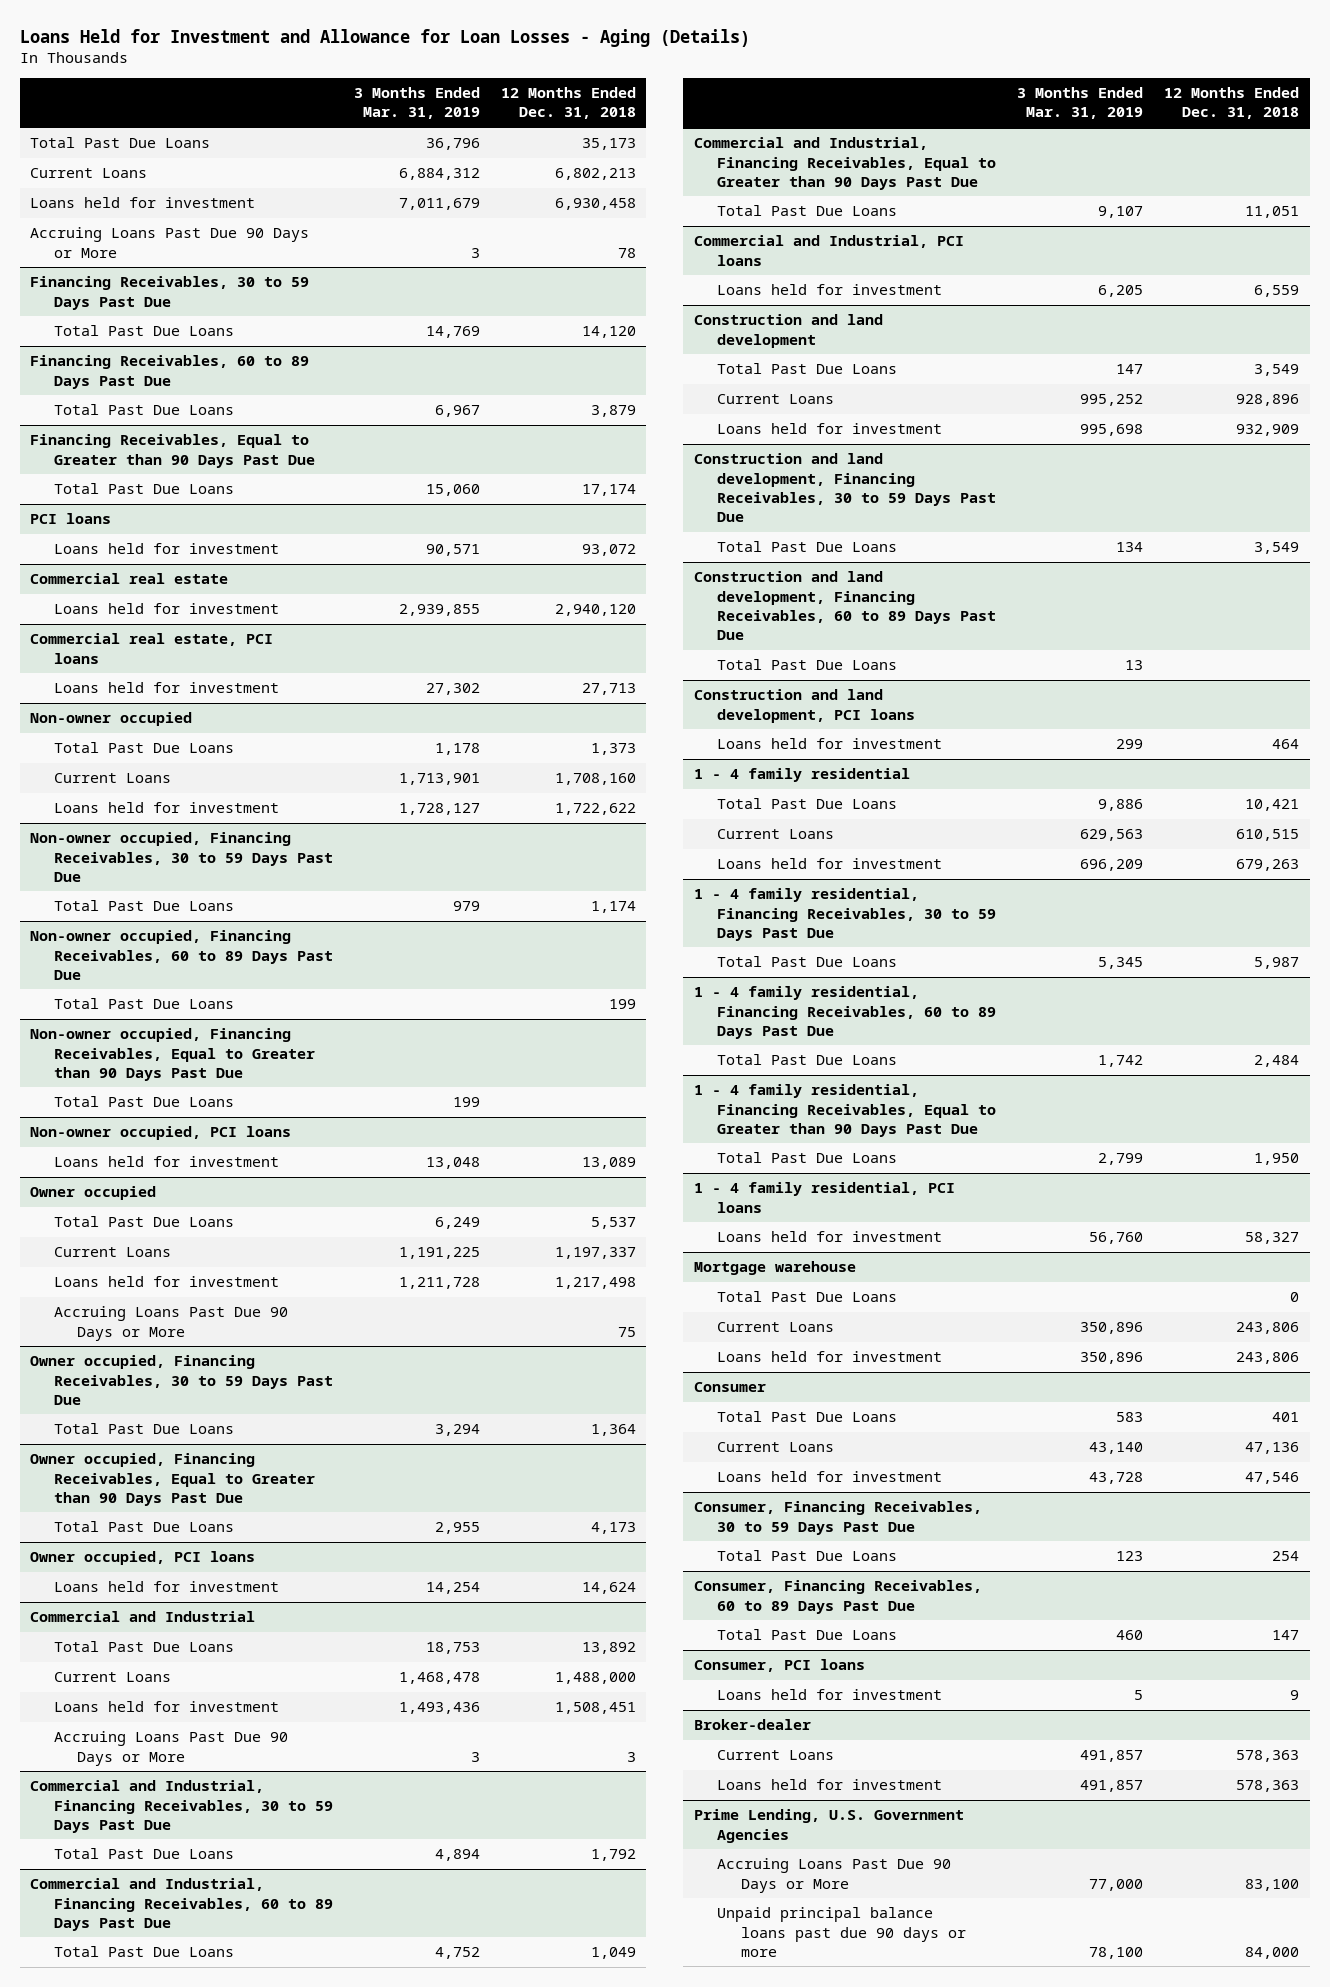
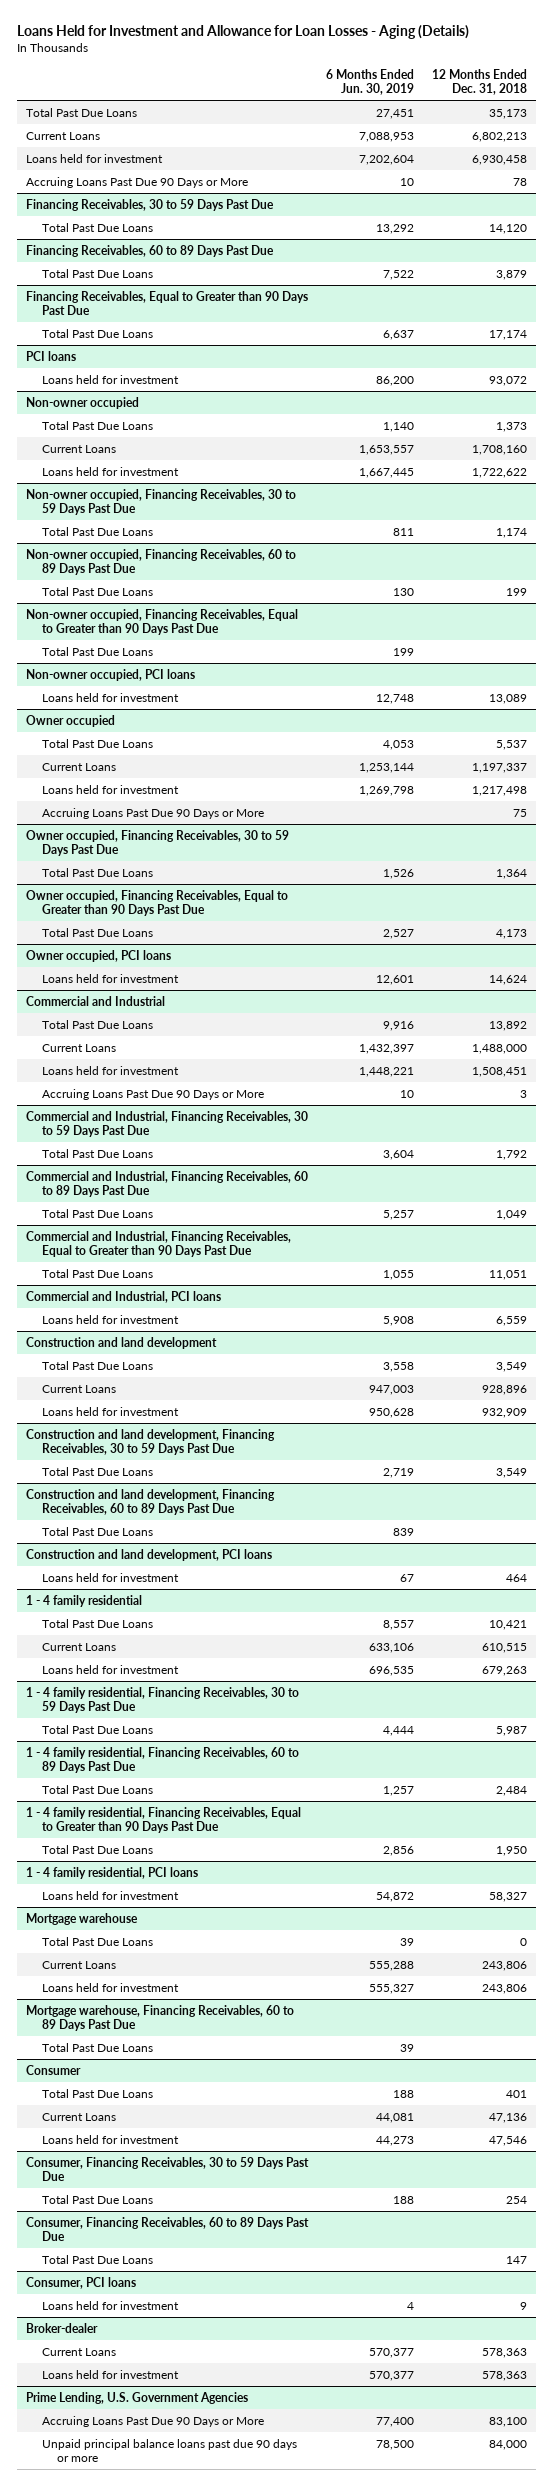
- | 3 Months Ended Mar. 31, 2019 | 12 Months Ended Dec. 31, 2018
+ | 6 Months Ended Jun. 30, 2019 | 12 Months Ended Dec. 31, 2018
- Commercial real estate
- Loans held for investment | 2,939,855 | 2,940,120
- Commercial real estate, PCI loans
- Loans held for investment | 27,302 | 27,713
+ Mortgage warehouse, Financing Receivables, 60 to 89 Days Past Due
+ Total Past Due Loans | 39 |

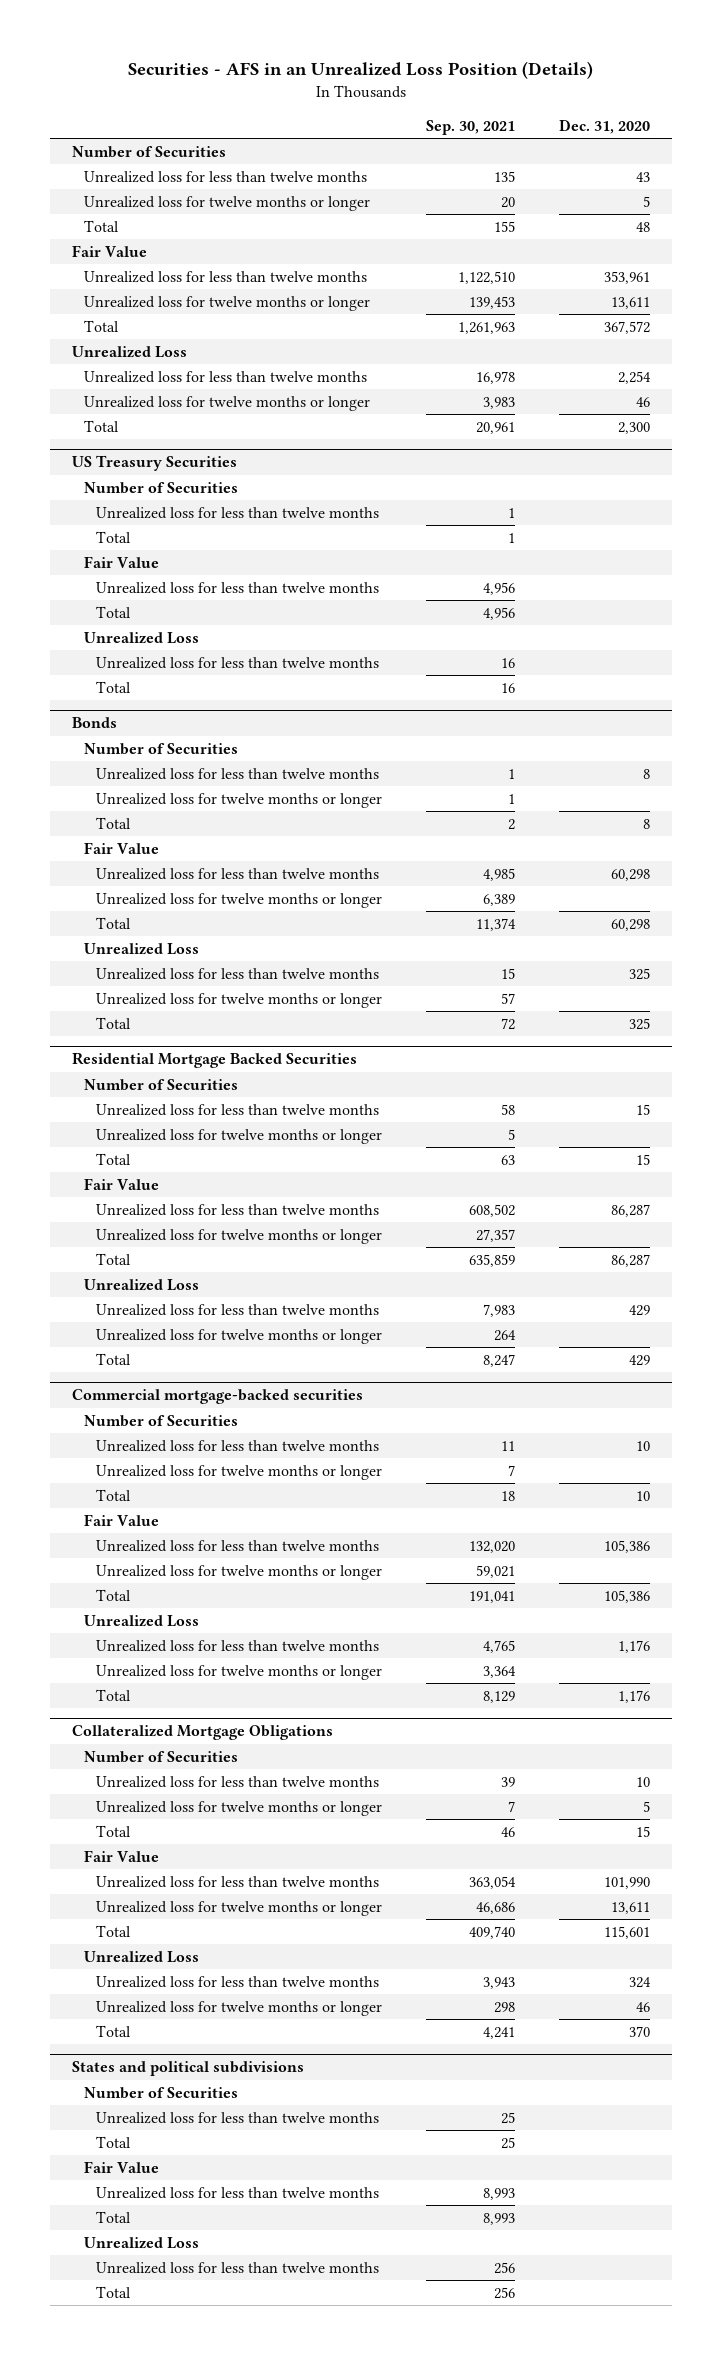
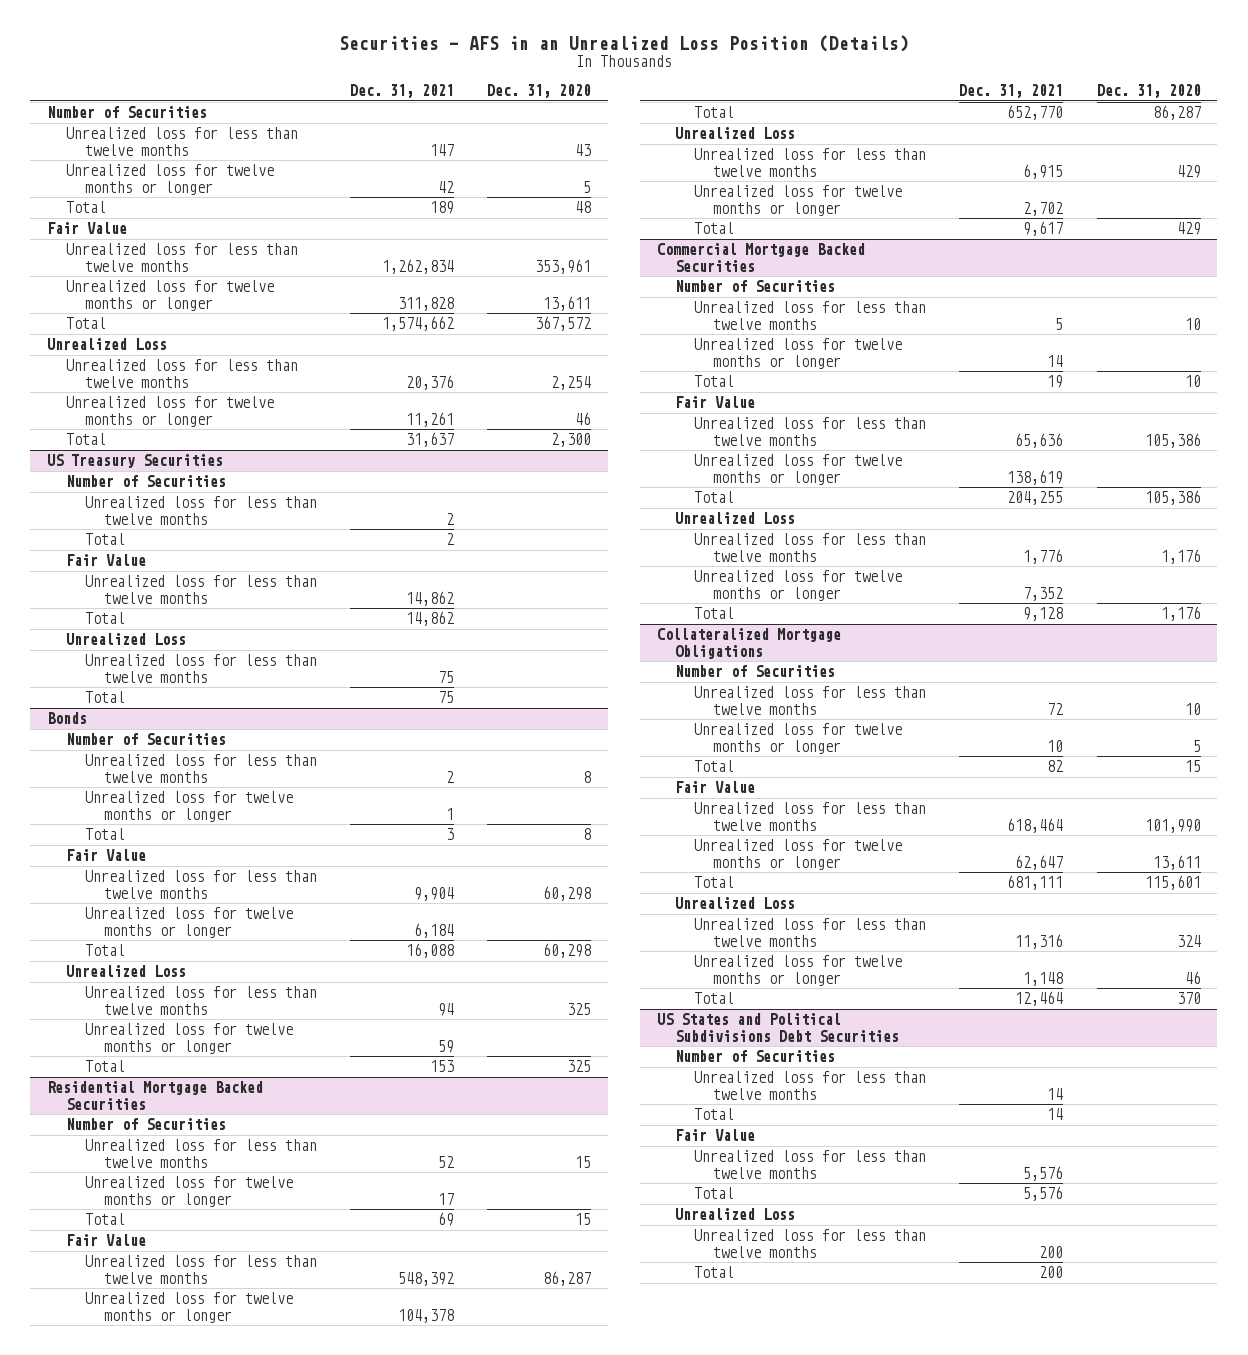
- | Sep. 30, 2021 | Dec. 31, 2020
+ | Dec. 31, 2021 | Dec. 31, 2020
- Commercial mortgage-backed securities
+ Commercial Mortgage Backed Securities
- States and political subdivisions
+ US States and Political Subdivisions Debt Securities

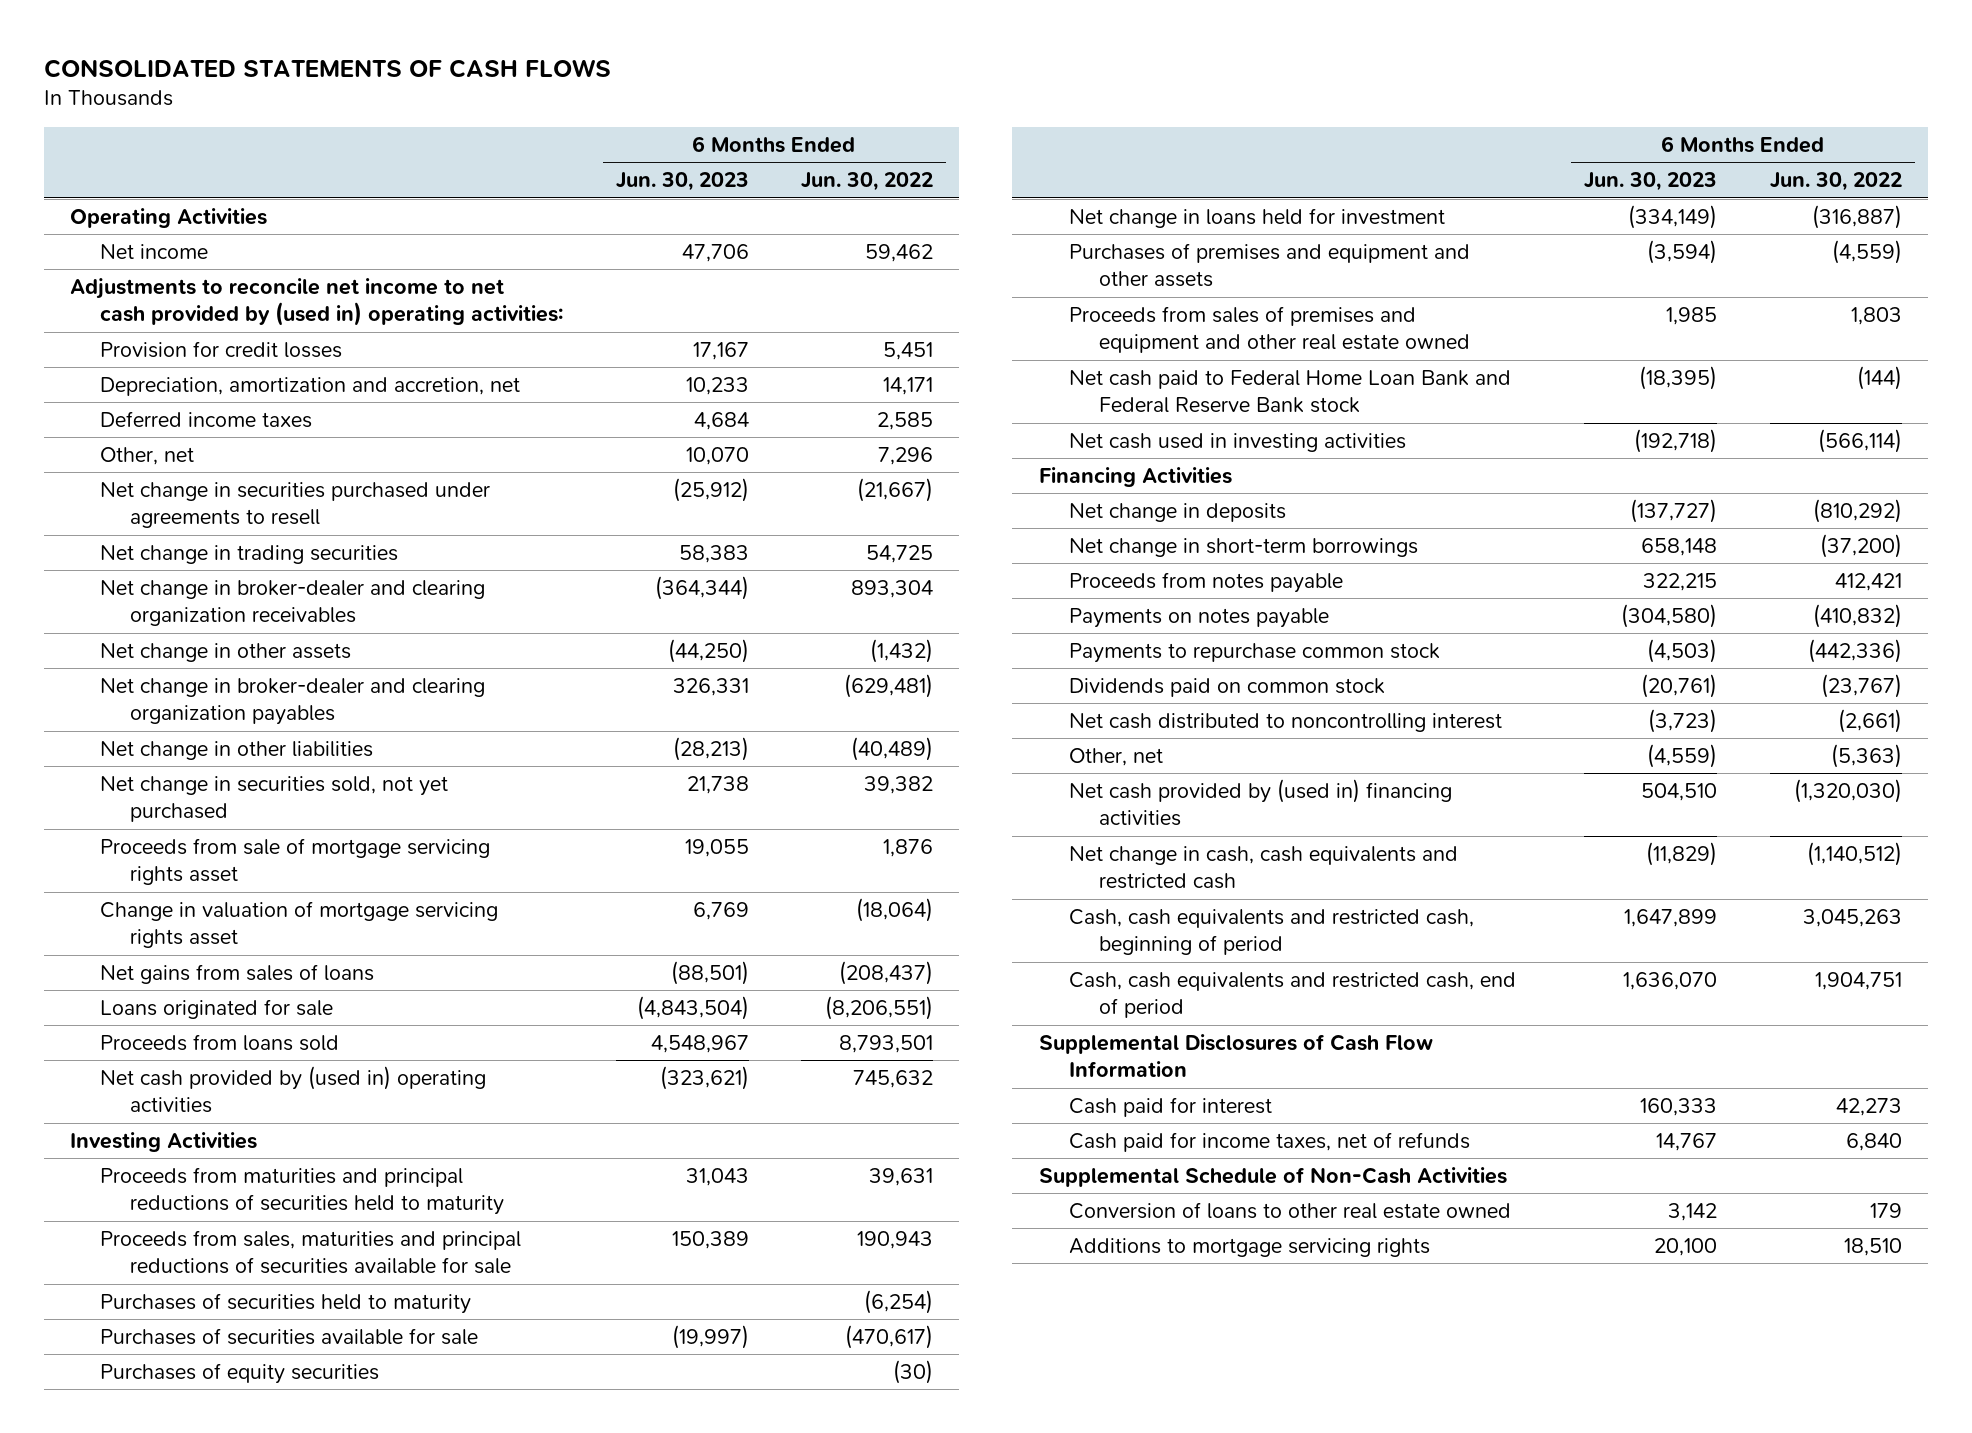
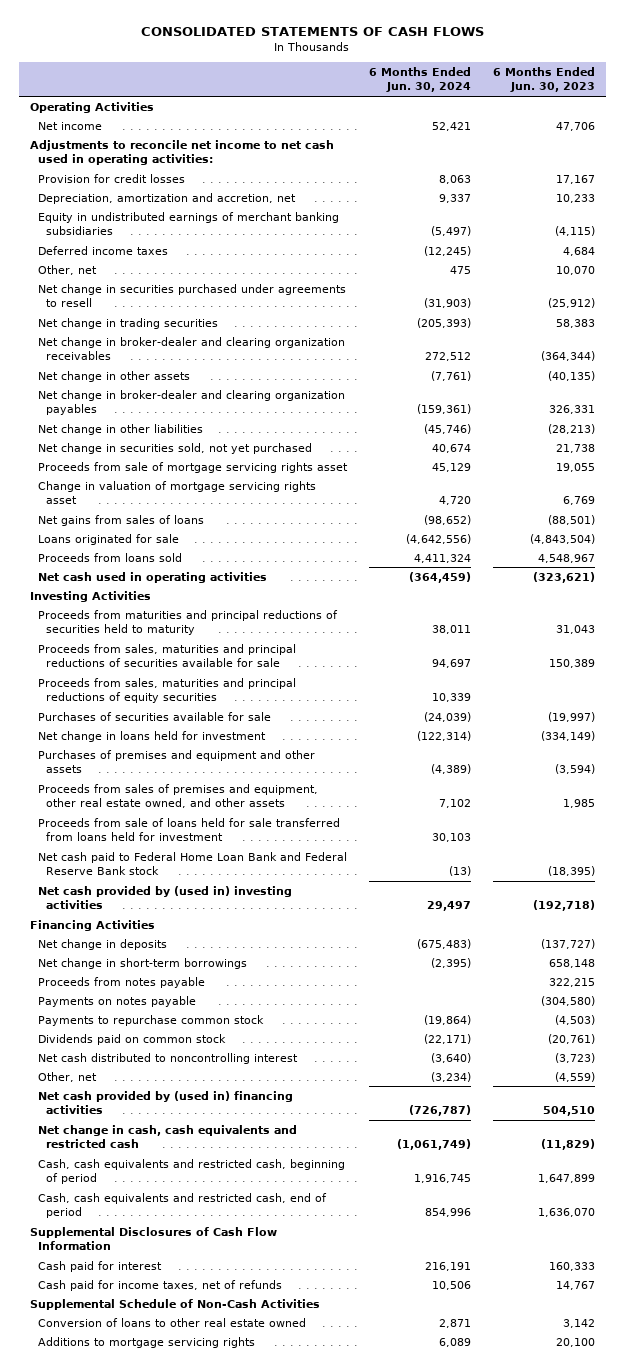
- | 6 Months Ended Jun. 30, 2023 | 6 Months Ended Jun. 30, 2022
+ | 6 Months Ended Jun. 30, 2024 | 6 Months Ended Jun. 30, 2023
- Adjustments to reconcile net income to net cash provided by (used in) operating activities:
+ Adjustments to reconcile net income to net cash used in operating activities:
+ Equity in undistributed earnings of merchant banking subsidiaries | (5,497) | (4,115)
- Net change in other assets | (44,250) | (1,432)
+ Net change in other assets | (7,761) | (40,135)
- Net cash provided by (used in) operating activities | (323,621) | 745,632
+ Net cash used in operating activities | (364,459) | (323,621)
- Purchases of securities held to maturity | | (6,254)
+ Proceeds from sales, maturities and principal reductions of equity securities | 10,339 |
- Purchases of equity securities | | (30)
- Proceeds from sales of premises and equipment and other real estate owned | 1,985 | 1,803
+ Proceeds from sales of premises and equipment, other real estate owned, and other assets | 7,102 | 1,985
+ Proceeds from sale of loans held for sale transferred from loans held for investment | 30,103 |
- Net cash used in investing activities | (192,718) | (566,114)
+ Net cash provided by (used in) investing activities | 29,497 | (192,718)

